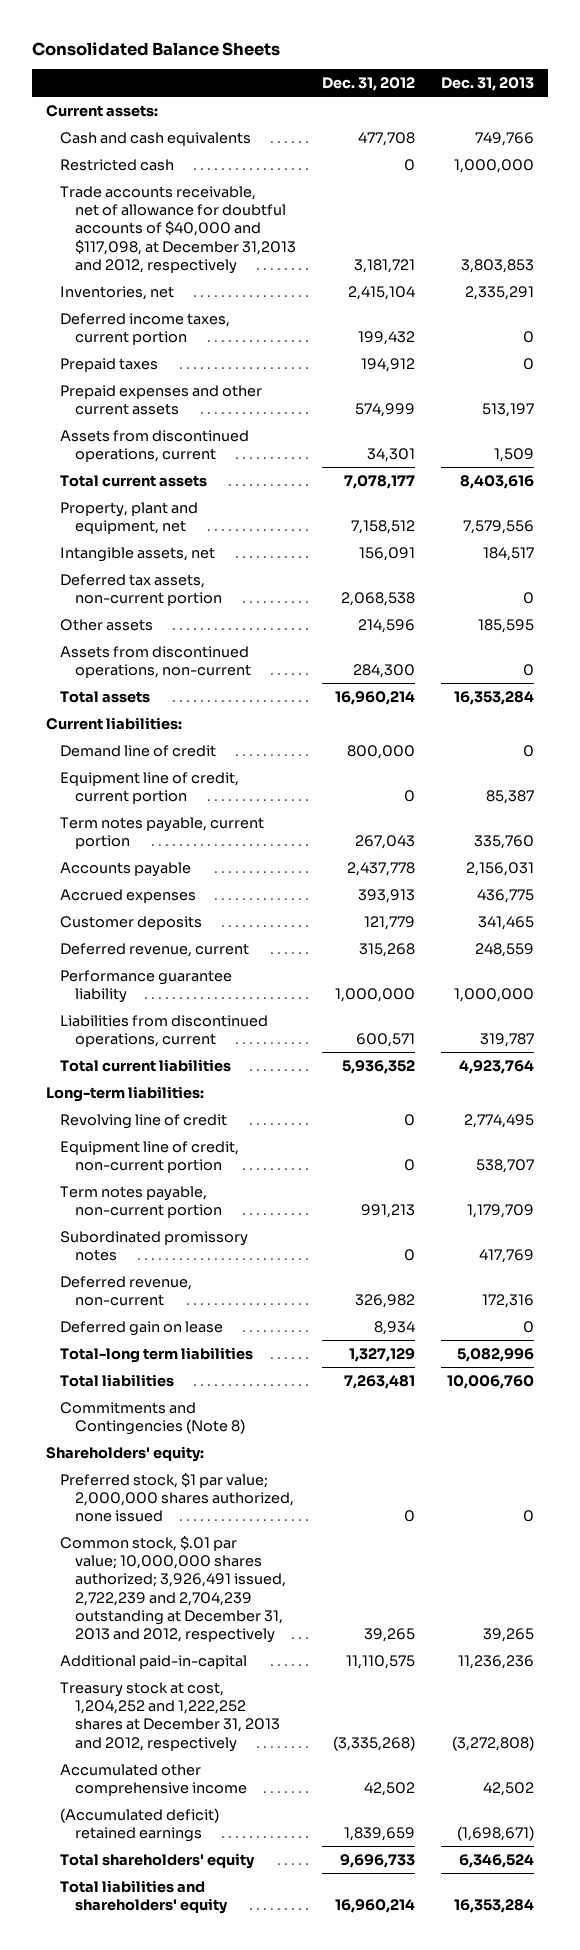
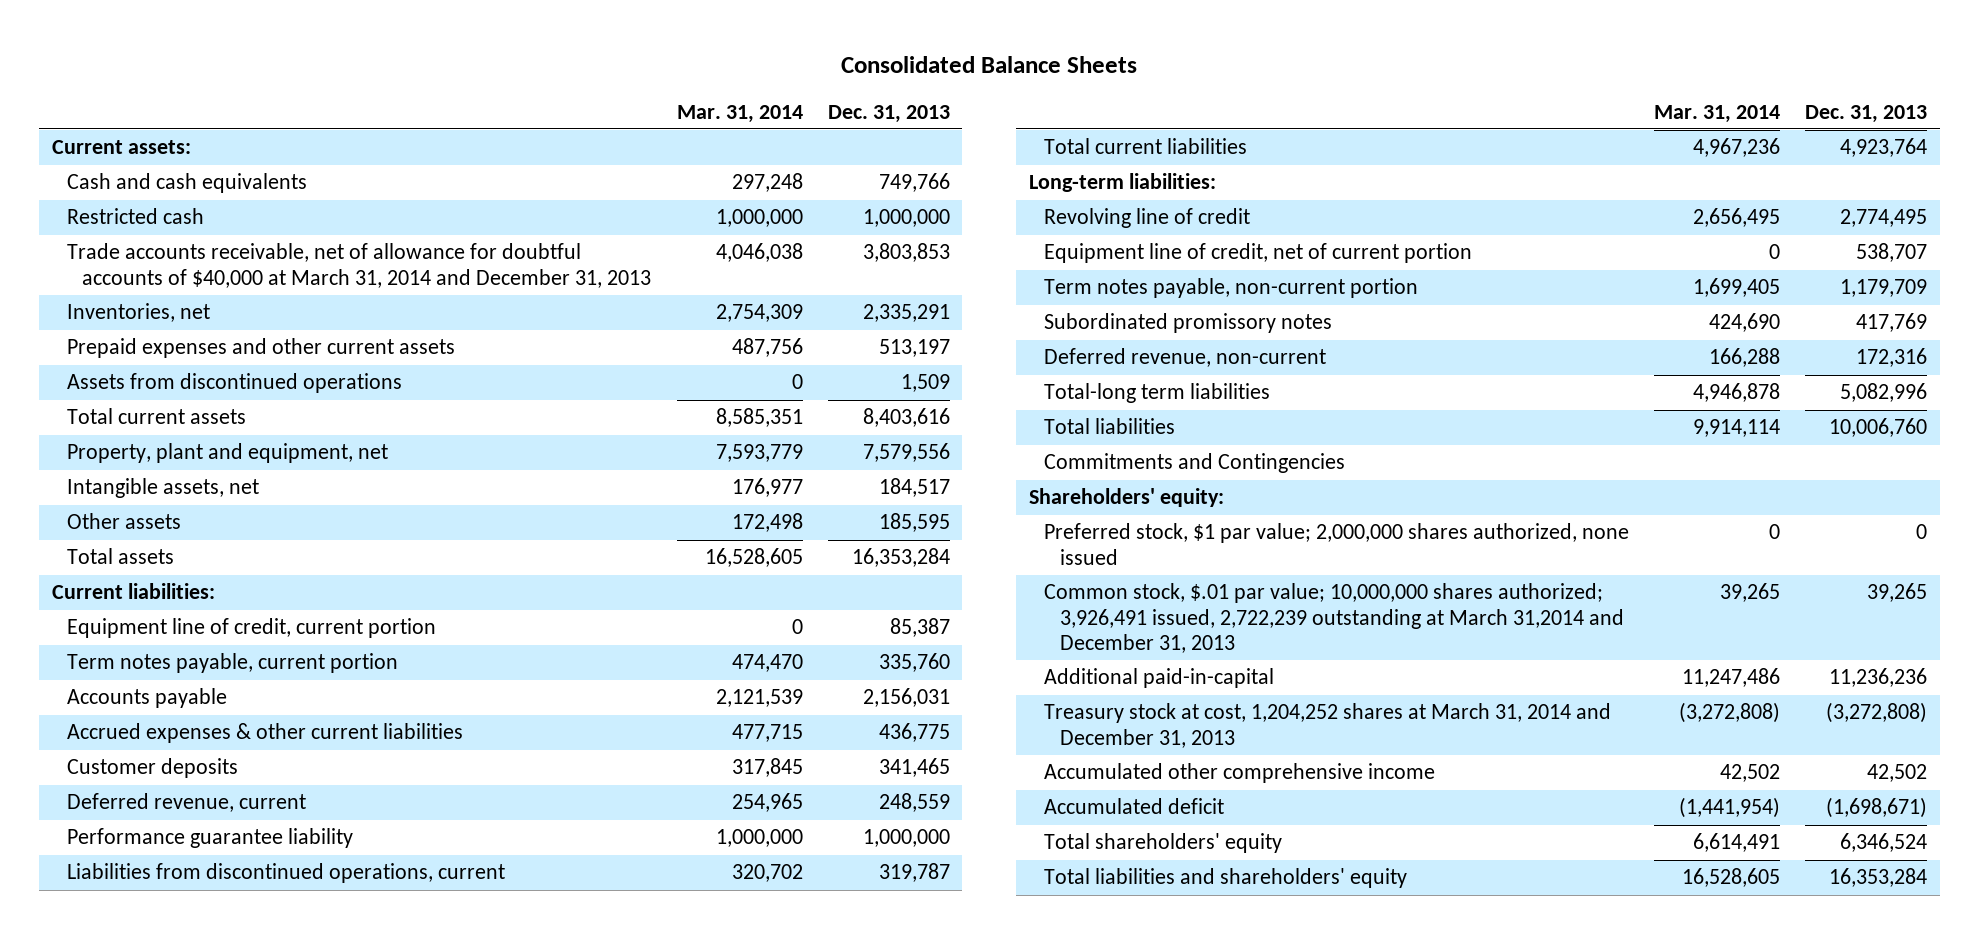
- | Dec. 31, 2012 | Dec. 31, 2013
+ | Mar. 31, 2014 | Dec. 31, 2013
- Trade accounts receivable, net of allowance for doubtful accounts of $40,000 and $117,098, at December 31,2013 and 2012, respectively | 3,181,721 | 3,803,853
+ Trade accounts receivable, net of allowance for doubtful accounts of $40,000 at March 31, 2014 and December 31, 2013 | 4,046,038 | 3,803,853
- Deferred income taxes, current portion | 199,432 | 0
- Prepaid taxes | 194,912 | 0
- Assets from discontinued operations, current | 34,301 | 1,509
+ Assets from discontinued operations | 0 | 1,509
- Deferred tax assets, non-current portion | 2,068,538 | 0
- Assets from discontinued operations, non-current | 284,300 | 0
- Demand line of credit | 800,000 | 0
- Accrued expenses | 393,913 | 436,775
+ Accrued expenses & other current liabilities | 477,715 | 436,775
- Equipment line of credit, non-current portion | 0 | 538,707
+ Equipment line of credit, net of current portion | 0 | 538,707
- Deferred gain on lease | 8,934 | 0
- Commitments and Contingencies (Note 8)
+ Commitments and Contingencies
- Common stock, $.01 par value; 10,000,000 shares authorized; 3,926,491 issued, 2,722,239 and 2,704,239 outstanding at December 31, 2013 and 2012, respectively | 39,265 | 39,265
+ Common stock, $.01 par value; 10,000,000 shares authorized; 3,926,491 issued, 2,722,239 outstanding at March 31,2014 and December 31, 2013 | 39,265 | 39,265
- Treasury stock at cost, 1,204,252 and 1,222,252 shares at December 31, 2013 and 2012, respectively | (3,335,268) | (3,272,808)
+ Treasury stock at cost, 1,204,252 shares at March 31, 2014 and December 31, 2013 | (3,272,808) | (3,272,808)
- (Accumulated deficit) retained earnings | 1,839,659 | (1,698,671)
+ Accumulated deficit | (1,441,954) | (1,698,671)

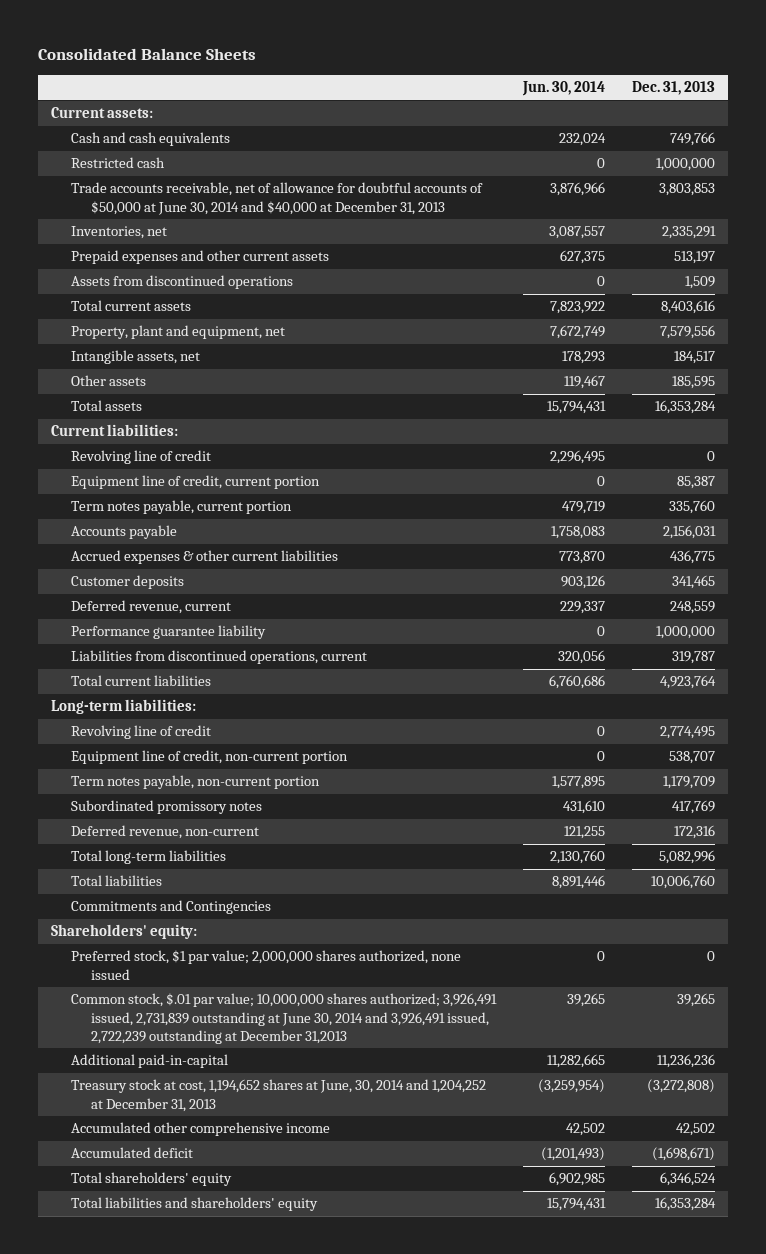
- | Mar. 31, 2014 | Dec. 31, 2013
+ | Jun. 30, 2014 | Dec. 31, 2013
- Trade accounts receivable, net of allowance for doubtful accounts of $40,000 at March 31, 2014 and December 31, 2013 | 4,046,038 | 3,803,853
+ Trade accounts receivable, net of allowance for doubtful accounts of $50,000 at June 30, 2014 and $40,000 at December 31, 2013 | 3,876,966 | 3,803,853
+ Revolving line of credit | 2,296,495 | 0
- Equipment line of credit, net of current portion | 0 | 538,707
+ Equipment line of credit, non-current portion | 0 | 538,707
- Total-long term liabilities | 4,946,878 | 5,082,996
+ Total long-term liabilities | 2,130,760 | 5,082,996
- Common stock, $.01 par value; 10,000,000 shares authorized; 3,926,491 issued, 2,722,239 outstanding at March 31,2014 and December 31, 2013 | 39,265 | 39,265
+ Common stock, $.01 par value; 10,000,000 shares authorized; 3,926,491 issued, 2,731,839 outstanding at June 30, 2014 and 3,926,491 issued, 2,722,239 outstanding at December 31,2013 | 39,265 | 39,265
- Treasury stock at cost, 1,204,252 shares at March 31, 2014 and December 31, 2013 | (3,272,808) | (3,272,808)
+ Treasury stock at cost, 1,194,652 shares at June, 30, 2014 and 1,204,252 at December 31, 2013 | (3,259,954) | (3,272,808)

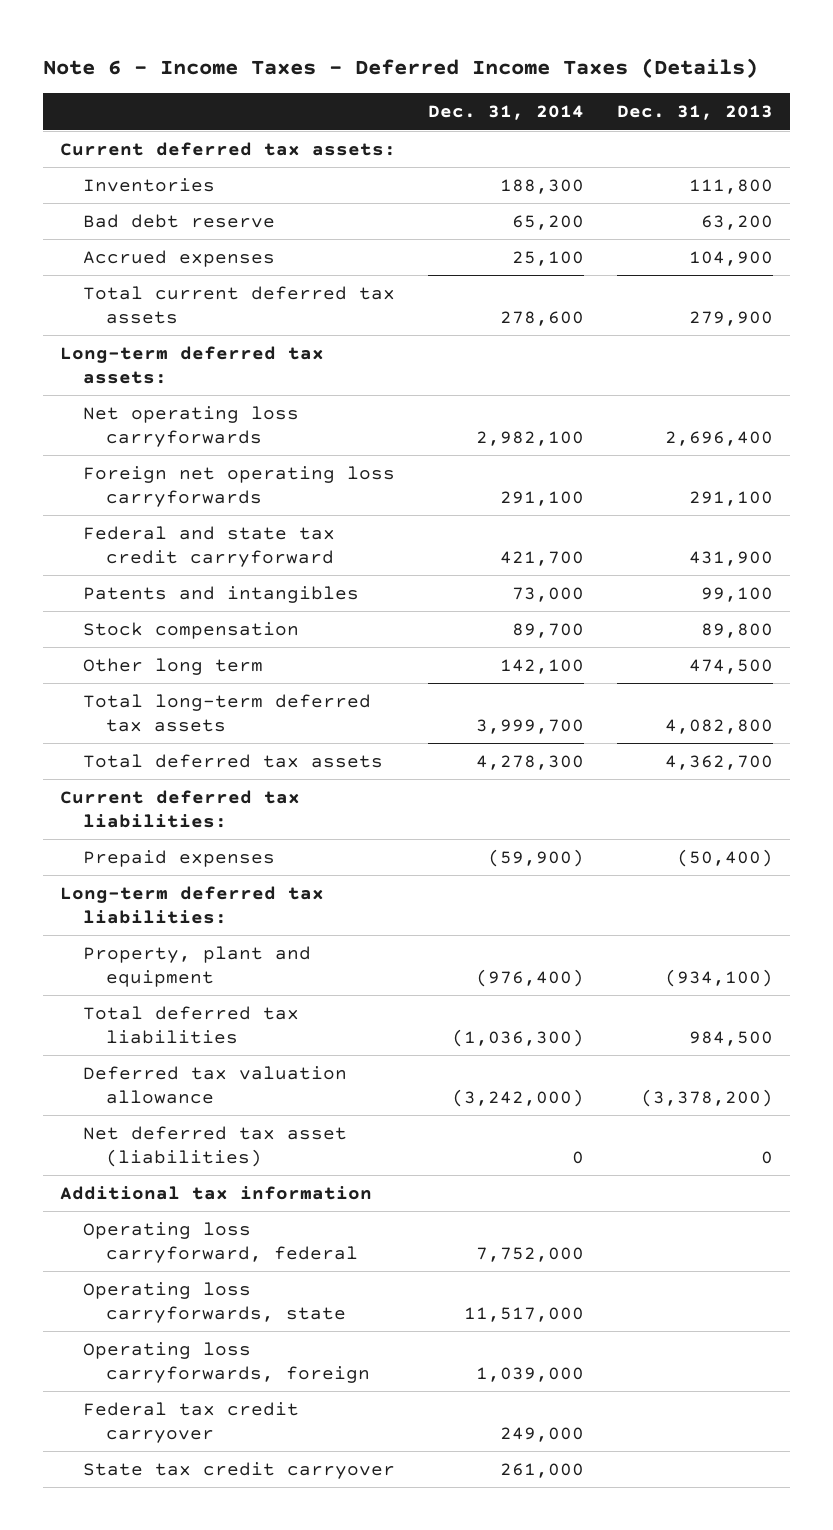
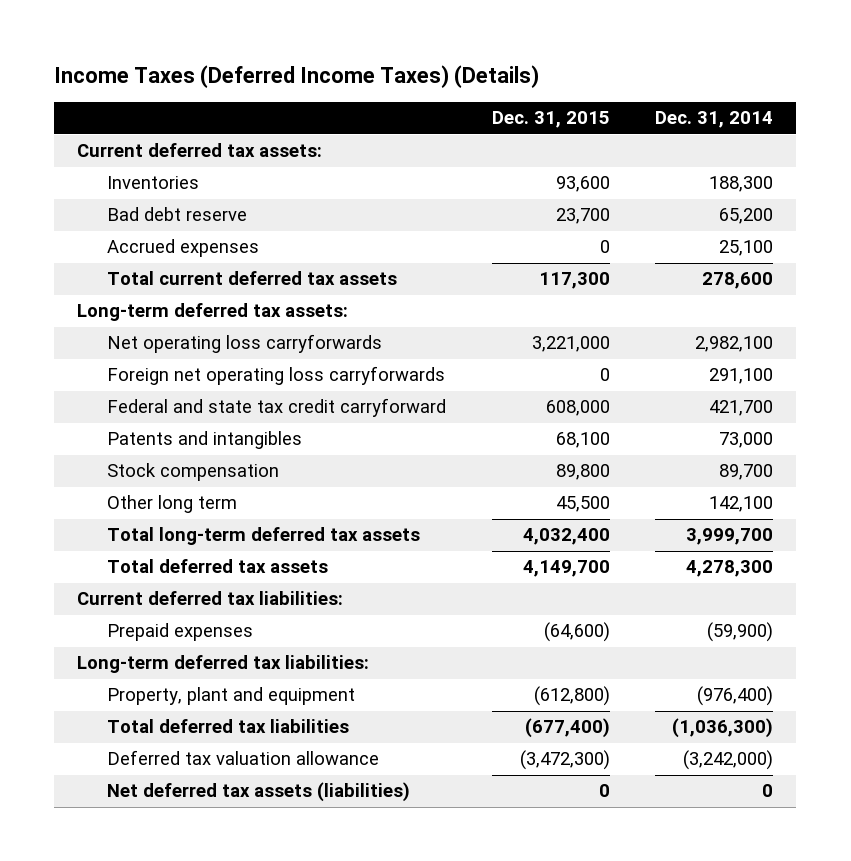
- Note 6 - Income Taxes - Deferred Income Taxes (Details)
+ Income Taxes (Deferred Income Taxes) (Details)
- | Dec. 31, 2014 | Dec. 31, 2013
+ | Dec. 31, 2015 | Dec. 31, 2014
- Net deferred tax asset (liabilities) | 0 | 0
- Additional tax information
- Operating loss carryforward, federal | 7,752,000 |
- Operating loss carryforwards, state | 11,517,000 |
- Operating loss carryforwards, foreign | 1,039,000 |
- Federal tax credit carryover | 249,000 |
- State tax credit carryover | 261,000 |
+ Net deferred tax assets (liabilities) | 0 | 0

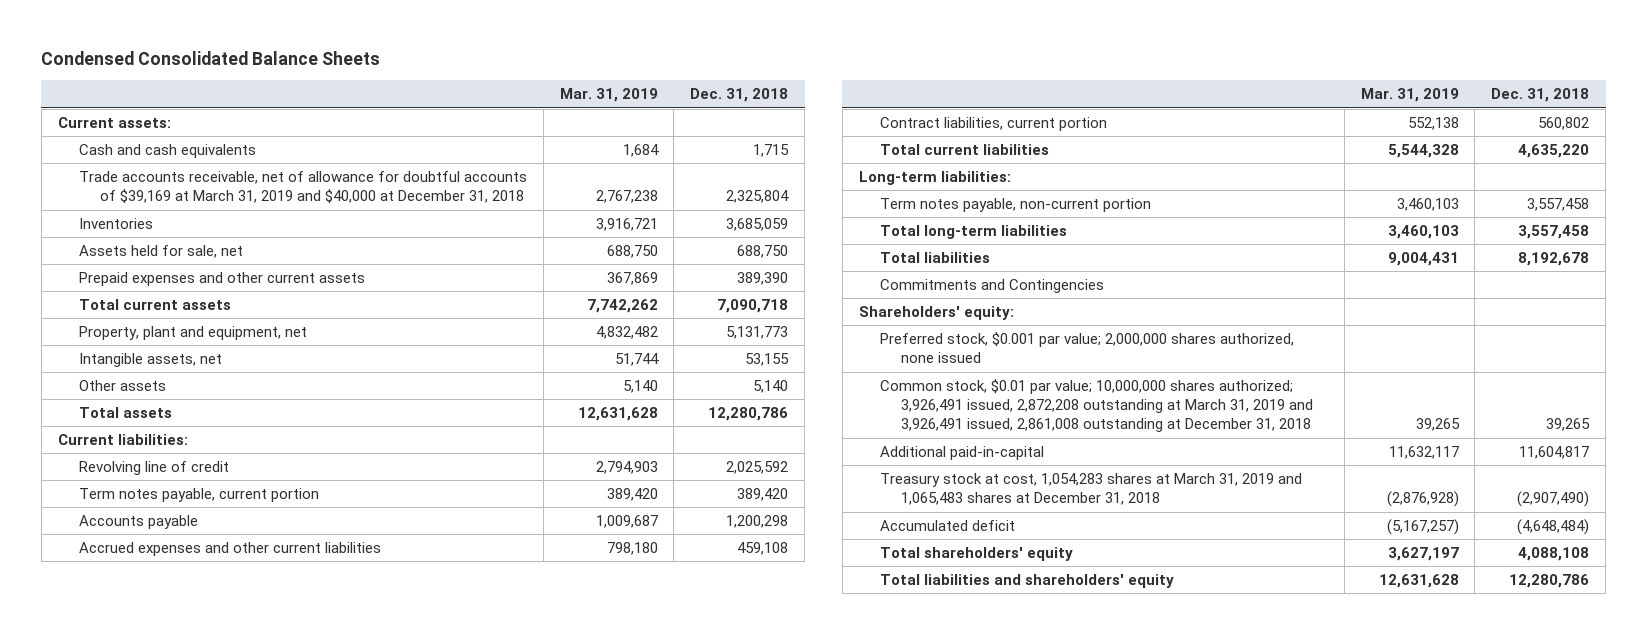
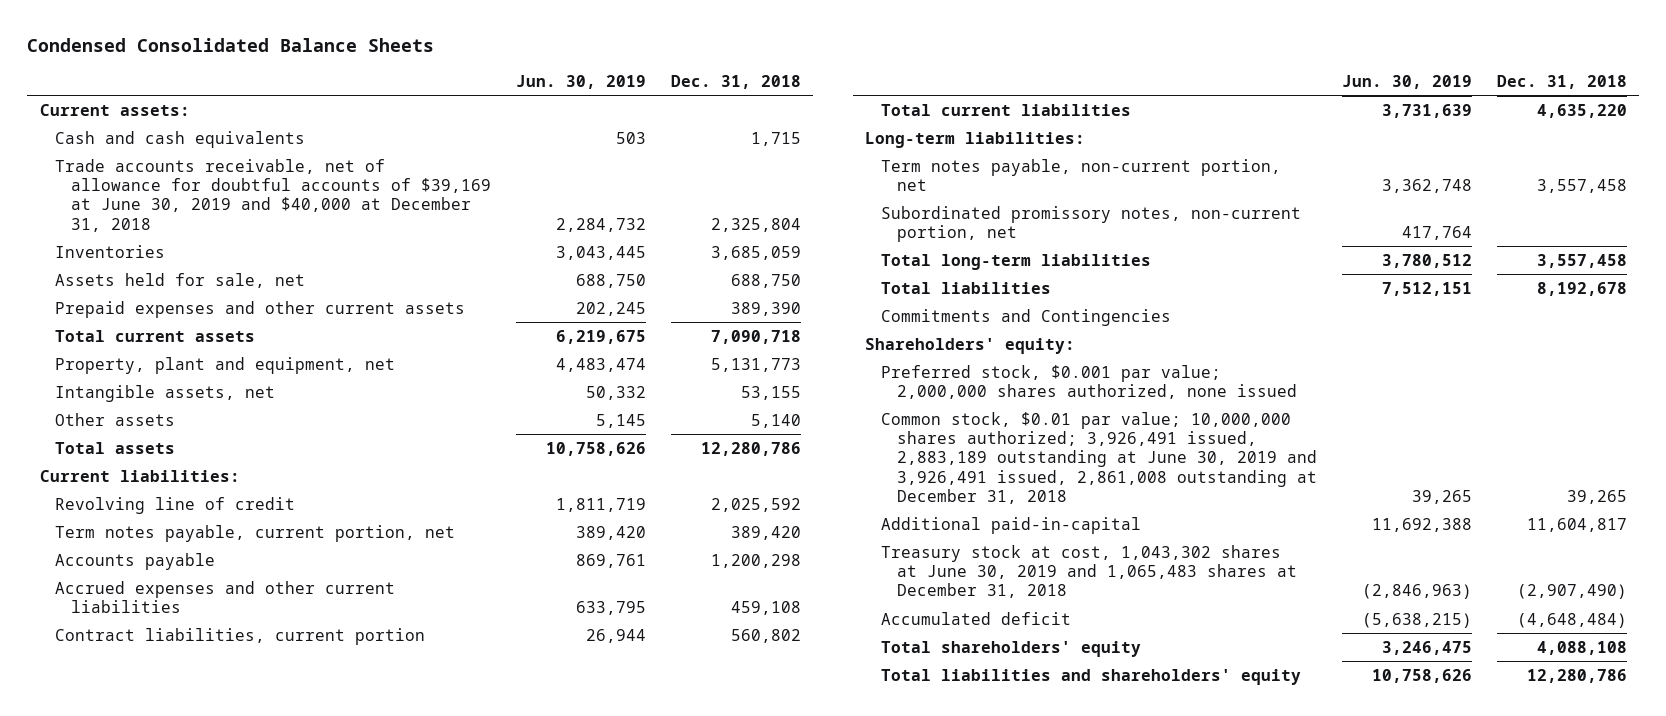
- | Mar. 31, 2019 | Dec. 31, 2018
+ | Jun. 30, 2019 | Dec. 31, 2018
- Trade accounts receivable, net of allowance for doubtful accounts of $39,169 at March 31, 2019 and $40,000 at December 31, 2018 | 2,767,238 | 2,325,804
+ Trade accounts receivable, net of allowance for doubtful accounts of $39,169 at June 30, 2019 and $40,000 at December 31, 2018 | 2,284,732 | 2,325,804
- Term notes payable, current portion | 389,420 | 389,420
+ Term notes payable, current portion, net | 389,420 | 389,420
- Term notes payable, non-current portion | 3,460,103 | 3,557,458
+ Term notes payable, non-current portion, net | 3,362,748 | 3,557,458
+ Subordinated promissory notes, non-current portion, net | 417,764 |
- Common stock, $0.01 par value; 10,000,000 shares authorized; 3,926,491 issued, 2,872,208 outstanding at March 31, 2019 and 3,926,491 issued, 2,861,008 outstanding at December 31, 2018 | 39,265 | 39,265
+ Common stock, $0.01 par value; 10,000,000 shares authorized; 3,926,491 issued, 2,883,189 outstanding at June 30, 2019 and 3,926,491 issued, 2,861,008 outstanding at December 31, 2018 | 39,265 | 39,265
- Treasury stock at cost, 1,054,283 shares at March 31, 2019 and 1,065,483 shares at December 31, 2018 | (2,876,928) | (2,907,490)
+ Treasury stock at cost, 1,043,302 shares at June 30, 2019 and 1,065,483 shares at December 31, 2018 | (2,846,963) | (2,907,490)

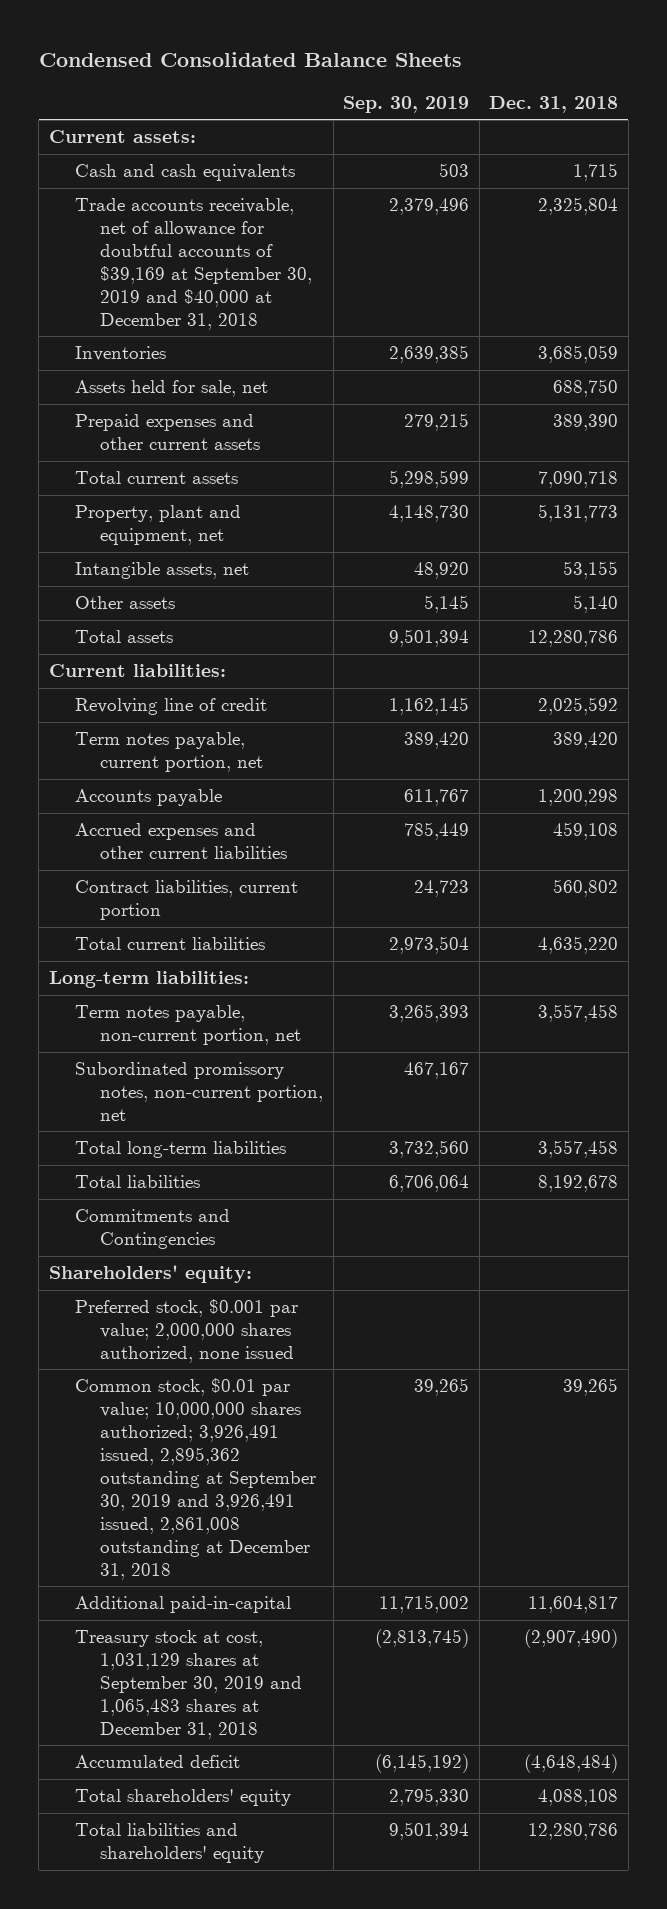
- | Jun. 30, 2019 | Dec. 31, 2018
+ | Sep. 30, 2019 | Dec. 31, 2018
- Trade accounts receivable, net of allowance for doubtful accounts of $39,169 at June 30, 2019 and $40,000 at December 31, 2018 | 2,284,732 | 2,325,804
+ Trade accounts receivable, net of allowance for doubtful accounts of $39,169 at September 30, 2019 and $40,000 at December 31, 2018 | 2,379,496 | 2,325,804
- Common stock, $0.01 par value; 10,000,000 shares authorized; 3,926,491 issued, 2,883,189 outstanding at June 30, 2019 and 3,926,491 issued, 2,861,008 outstanding at December 31, 2018 | 39,265 | 39,265
+ Common stock, $0.01 par value; 10,000,000 shares authorized; 3,926,491 issued, 2,895,362 outstanding at September 30, 2019 and 3,926,491 issued, 2,861,008 outstanding at December 31, 2018 | 39,265 | 39,265
- Treasury stock at cost, 1,043,302 shares at June 30, 2019 and 1,065,483 shares at December 31, 2018 | (2,846,963) | (2,907,490)
+ Treasury stock at cost, 1,031,129 shares at September 30, 2019 and 1,065,483 shares at December 31, 2018 | (2,813,745) | (2,907,490)

